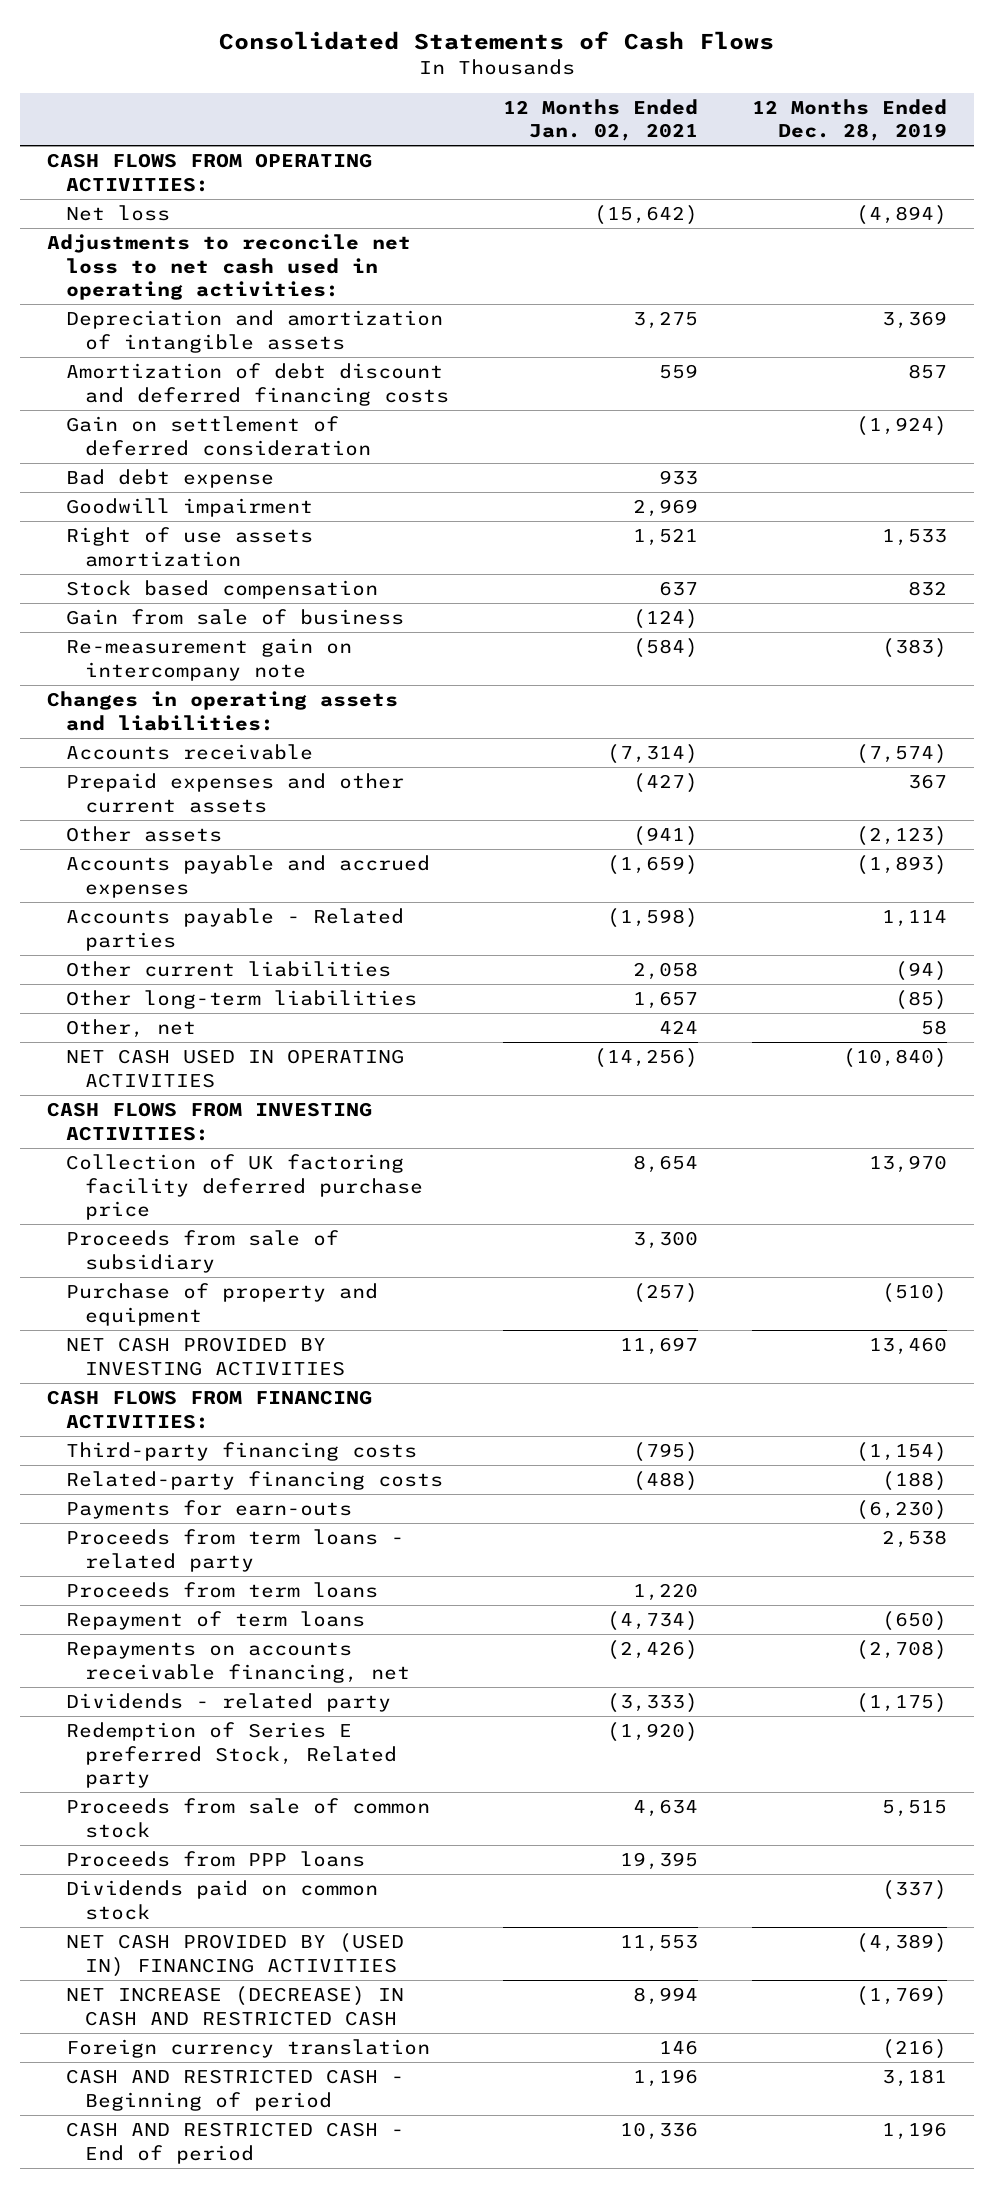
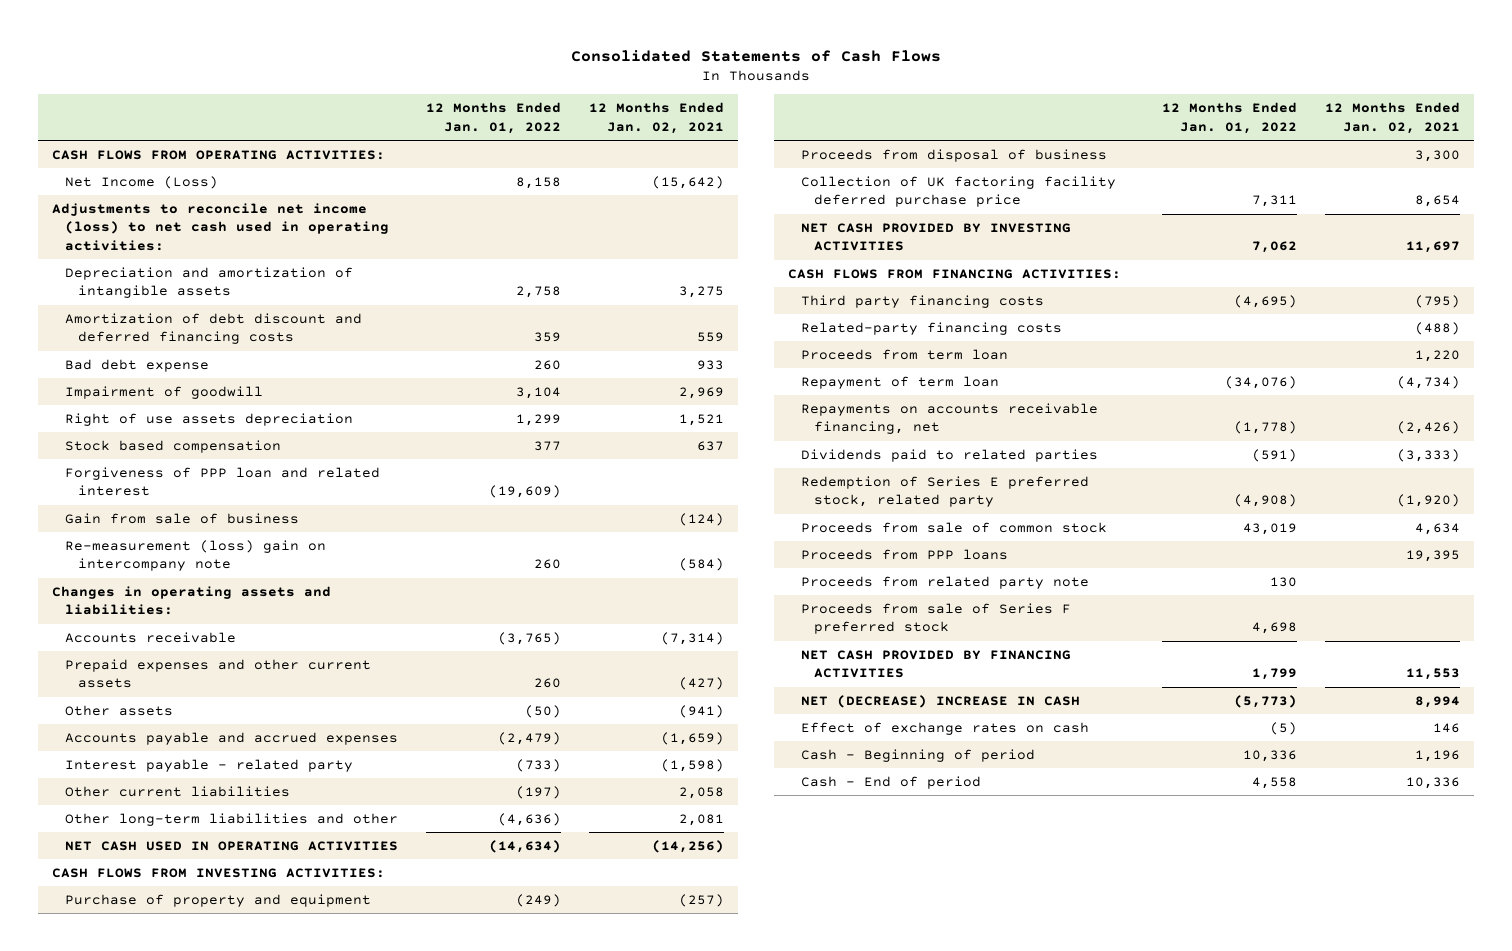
- | 12 Months Ended Jan. 02, 2021 | 12 Months Ended Dec. 28, 2019
+ | 12 Months Ended Jan. 01, 2022 | 12 Months Ended Jan. 02, 2021
- Net loss | (15,642) | (4,894)
- Adjustments to reconcile net loss to net cash used in operating activities:
+ Net Income (Loss) | 8,158 | (15,642)
+ Adjustments to reconcile net income (loss) to net cash used in operating activities:
- Gain on settlement of deferred consideration | | (1,924)
- Goodwill impairment | 2,969 |
- Right of use assets amortization | 1,521 | 1,533
+ Impairment of goodwill | 3,104 | 2,969
+ Right of use assets depreciation | 1,299 | 1,521
+ Forgiveness of PPP loan and related interest | (19,609) |
- Re-measurement gain on intercompany note | (584) | (383)
+ Re-measurement (loss) gain on intercompany note | 260 | (584)
- Accounts payable - Related parties | (1,598) | 1,114
+ Interest payable - related party | (733) | (1,598)
- Other long-term liabilities | 1,657 | (85)
- Other, net | 424 | 58
+ Other long-term liabilities and other | (4,636) | 2,081
- Proceeds from sale of subsidiary | 3,300 |
+ Proceeds from disposal of business | | 3,300
moved down: Collection of UK factoring facility deferred purchase price | 7,311 | 8,654
- Third-party financing costs | (795) | (1,154)
+ Third party financing costs | (4,695) | (795)
- Payments for earn-outs | | (6,230)
- Proceeds from term loans - related party | | 2,538
- Proceeds from term loans | 1,220 |
- Repayment of term loans | (4,734) | (650)
+ Proceeds from term loan | | 1,220
+ Repayment of term loan | (34,076) | (4,734)
- Dividends - related party | (3,333) | (1,175)
- Redemption of Series E preferred Stock, Related party | (1,920) |
+ Dividends paid to related parties | (591) | (3,333)
+ Redemption of Series E preferred stock, related party | (4,908) | (1,920)
- Dividends paid on common stock | | (337)
- NET CASH PROVIDED BY (USED IN) FINANCING ACTIVITIES | 11,553 | (4,389)
- NET INCREASE (DECREASE) IN CASH AND RESTRICTED CASH | 8,994 | (1,769)
- Foreign currency translation | 146 | (216)
- CASH AND RESTRICTED CASH - Beginning of period | 1,196 | 3,181
- CASH AND RESTRICTED CASH - End of period | 10,336 | 1,196
+ Proceeds from related party note | 130 |
+ Proceeds from sale of Series F preferred stock | 4,698 |
+ NET CASH PROVIDED BY FINANCING ACTIVITIES | 1,799 | 11,553
+ NET (DECREASE) INCREASE IN CASH | (5,773) | 8,994
+ Effect of exchange rates on cash | (5) | 146
+ Cash - Beginning of period | 10,336 | 1,196
+ Cash - End of period | 4,558 | 10,336

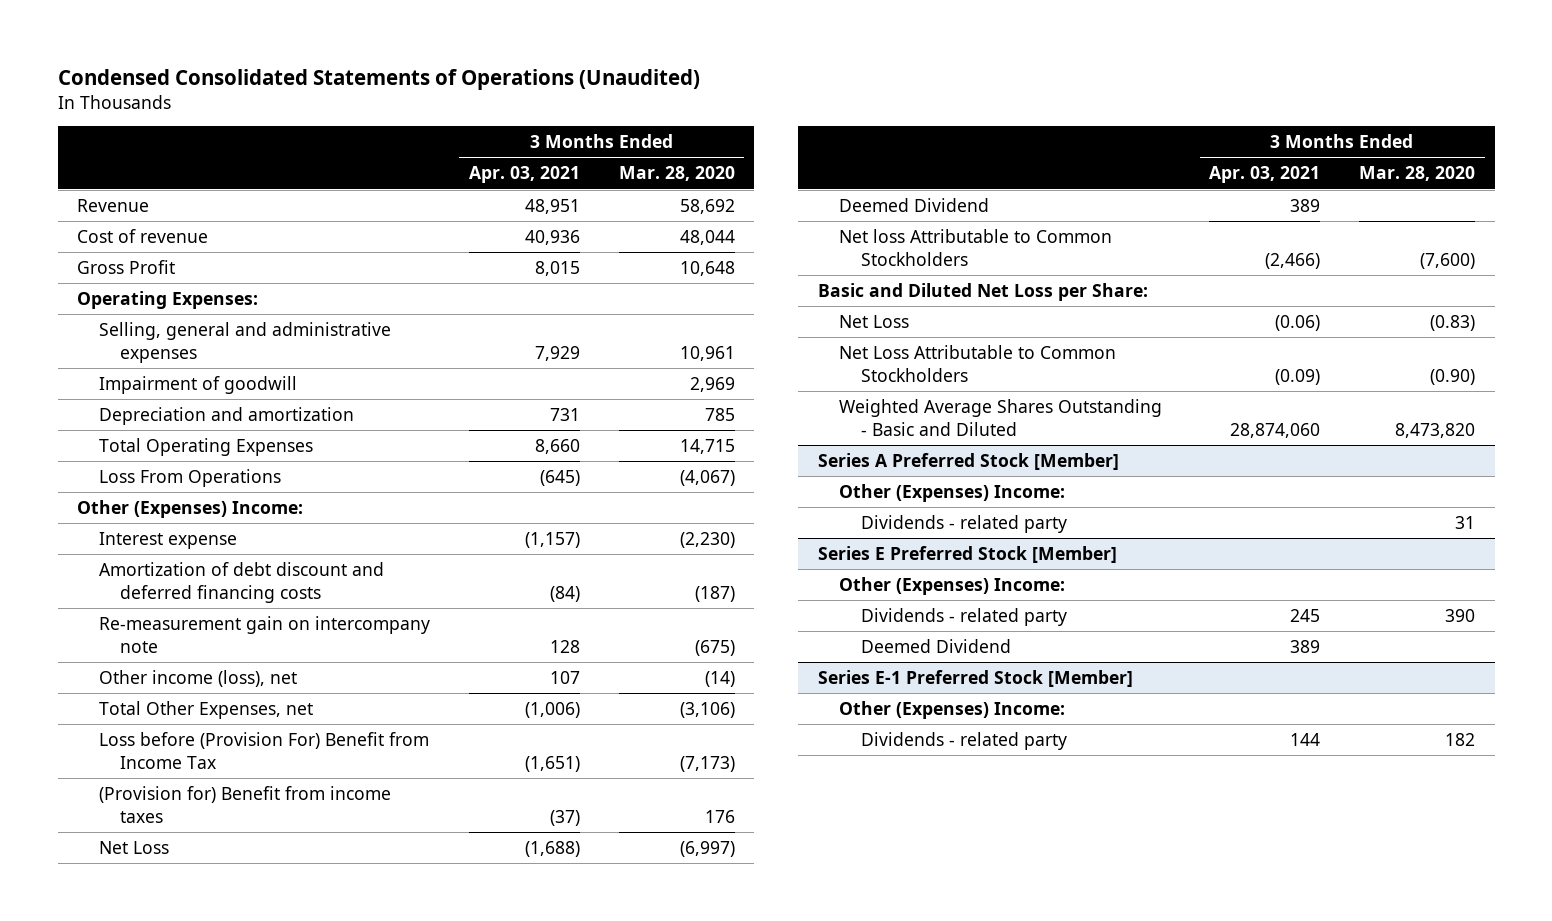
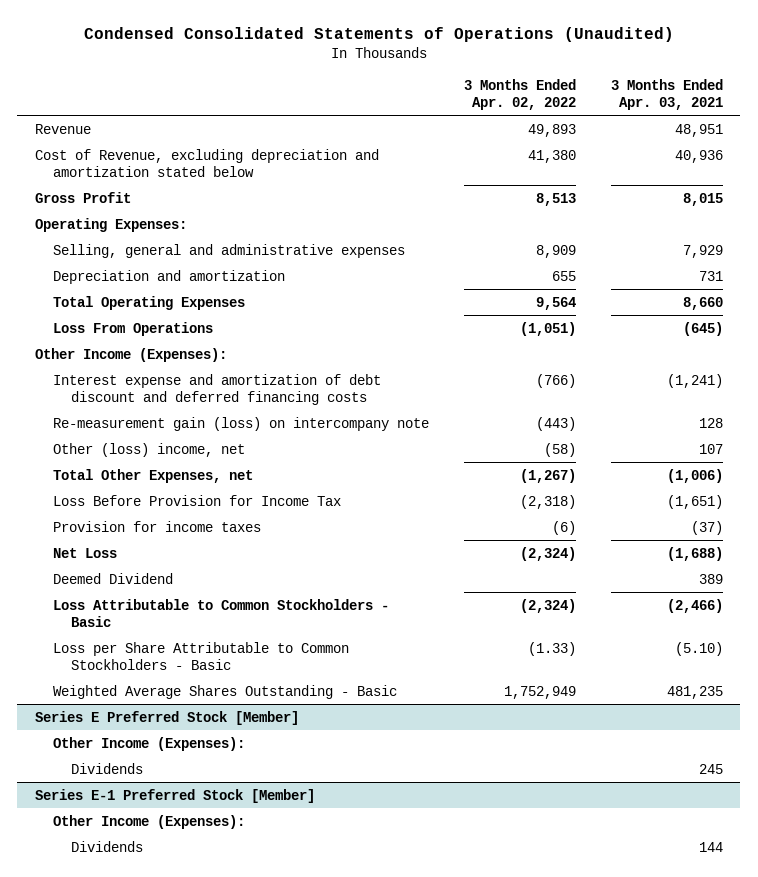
- | 3 Months Ended Apr. 03, 2021 | 3 Months Ended Mar. 28, 2020
+ | 3 Months Ended Apr. 02, 2022 | 3 Months Ended Apr. 03, 2021
- Cost of revenue | 40,936 | 48,044
+ Cost of Revenue, excluding depreciation and amortization stated below | 41,380 | 40,936
- Impairment of goodwill | | 2,969
- Other (Expenses) Income:
- Interest expense | (1,157) | (2,230)
- Amortization of debt discount and deferred financing costs | (84) | (187)
- Re-measurement gain on intercompany note | 128 | (675)
- Other income (loss), net | 107 | (14)
+ Other Income (Expenses):
+ Interest expense and amortization of debt discount and deferred financing costs | (766) | (1,241)
+ Re-measurement gain (loss) on intercompany note | (443) | 128
+ Other (loss) income, net | (58) | 107
- Loss before (Provision For) Benefit from Income Tax | (1,651) | (7,173)
- (Provision for) Benefit from income taxes | (37) | 176
+ Loss Before Provision for Income Tax | (2,318) | (1,651)
+ Provision for income taxes | (6) | (37)
- Net loss Attributable to Common Stockholders | (2,466) | (7,600)
- Basic and Diluted Net Loss per Share:
- Net Loss | (0.06) | (0.83)
- Net Loss Attributable to Common Stockholders | (0.09) | (0.90)
- Weighted Average Shares Outstanding - Basic and Diluted | 28,874,060 | 8,473,820
- Series A Preferred Stock [Member]
- Other (Expenses) Income:
- Dividends - related party | | 31
+ Loss Attributable to Common Stockholders - Basic | (2,324) | (2,466)
+ Loss per Share Attributable to Common Stockholders - Basic | (1.33) | (5.10)
+ Weighted Average Shares Outstanding - Basic | 1,752,949 | 481,235
@ Series E Preferred Stock [Member]
- Other (Expenses) Income:
- Dividends - related party | 245 | 390
- Deemed Dividend | 389 |
+ Other Income (Expenses):
+ Dividends | | 245
@ Series E-1 Preferred Stock [Member]
- Other (Expenses) Income:
- Dividends - related party | 144 | 182
+ Other Income (Expenses):
+ Dividends | | 144

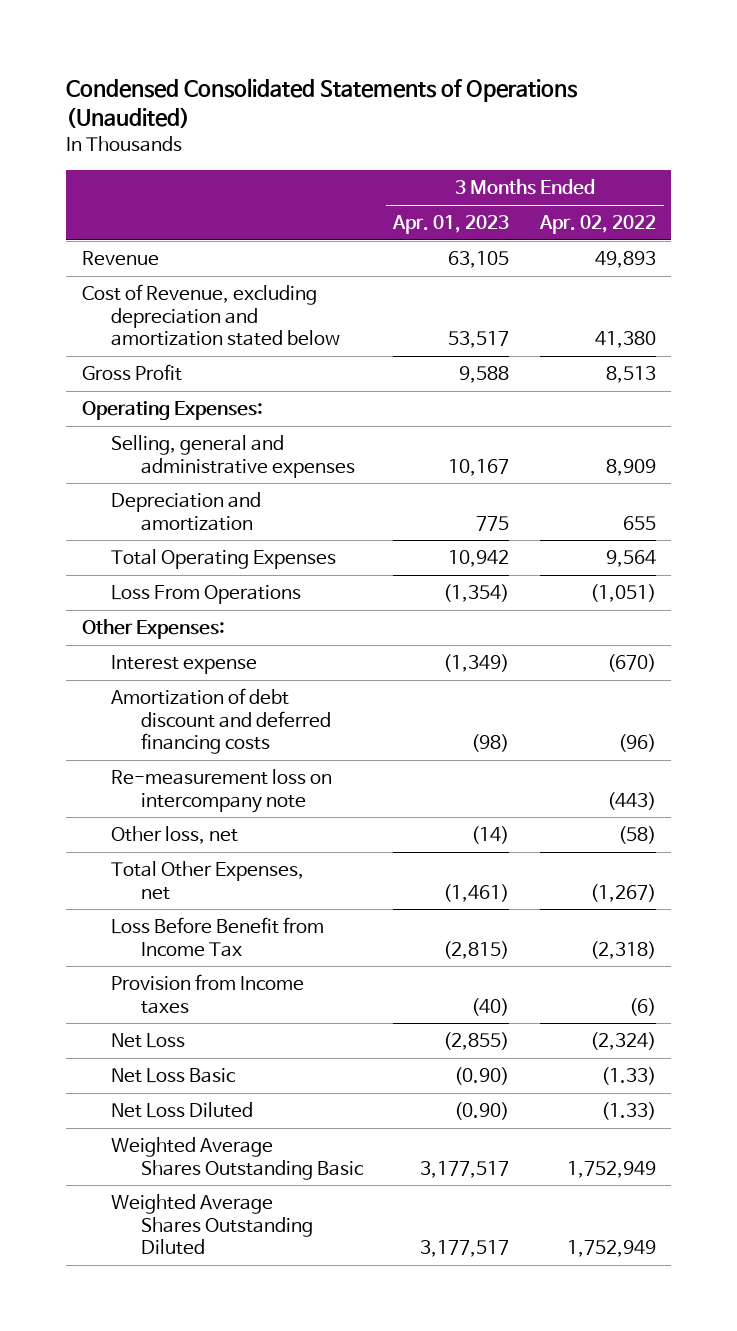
- | 3 Months Ended Apr. 02, 2022 | 3 Months Ended Apr. 03, 2021
+ | 3 Months Ended Apr. 01, 2023 | 3 Months Ended Apr. 02, 2022
- Other Income (Expenses):
- Interest expense and amortization of debt discount and deferred financing costs | (766) | (1,241)
- Re-measurement gain (loss) on intercompany note | (443) | 128
- Other (loss) income, net | (58) | 107
+ Other Expenses:
+ Interest expense | (1,349) | (670)
+ Amortization of debt discount and deferred financing costs | (98) | (96)
+ Re-measurement loss on intercompany note | | (443)
+ Other loss, net | (14) | (58)
- Loss Before Provision for Income Tax | (2,318) | (1,651)
- Provision for income taxes | (6) | (37)
+ Loss Before Benefit from Income Tax | (2,815) | (2,318)
+ Provision from Income taxes | (40) | (6)
- Deemed Dividend | | 389
- Loss Attributable to Common Stockholders - Basic | (2,324) | (2,466)
- Loss per Share Attributable to Common Stockholders - Basic | (1.33) | (5.10)
- Weighted Average Shares Outstanding - Basic | 1,752,949 | 481,235
- Series E Preferred Stock [Member]
- Other Income (Expenses):
- Dividends | | 245
- Series E-1 Preferred Stock [Member]
- Other Income (Expenses):
- Dividends | | 144
+ Net Loss Basic | (0.90) | (1.33)
+ Net Loss Diluted | (0.90) | (1.33)
+ Weighted Average Shares Outstanding Basic | 3,177,517 | 1,752,949
+ Weighted Average Shares Outstanding Diluted | 3,177,517 | 1,752,949

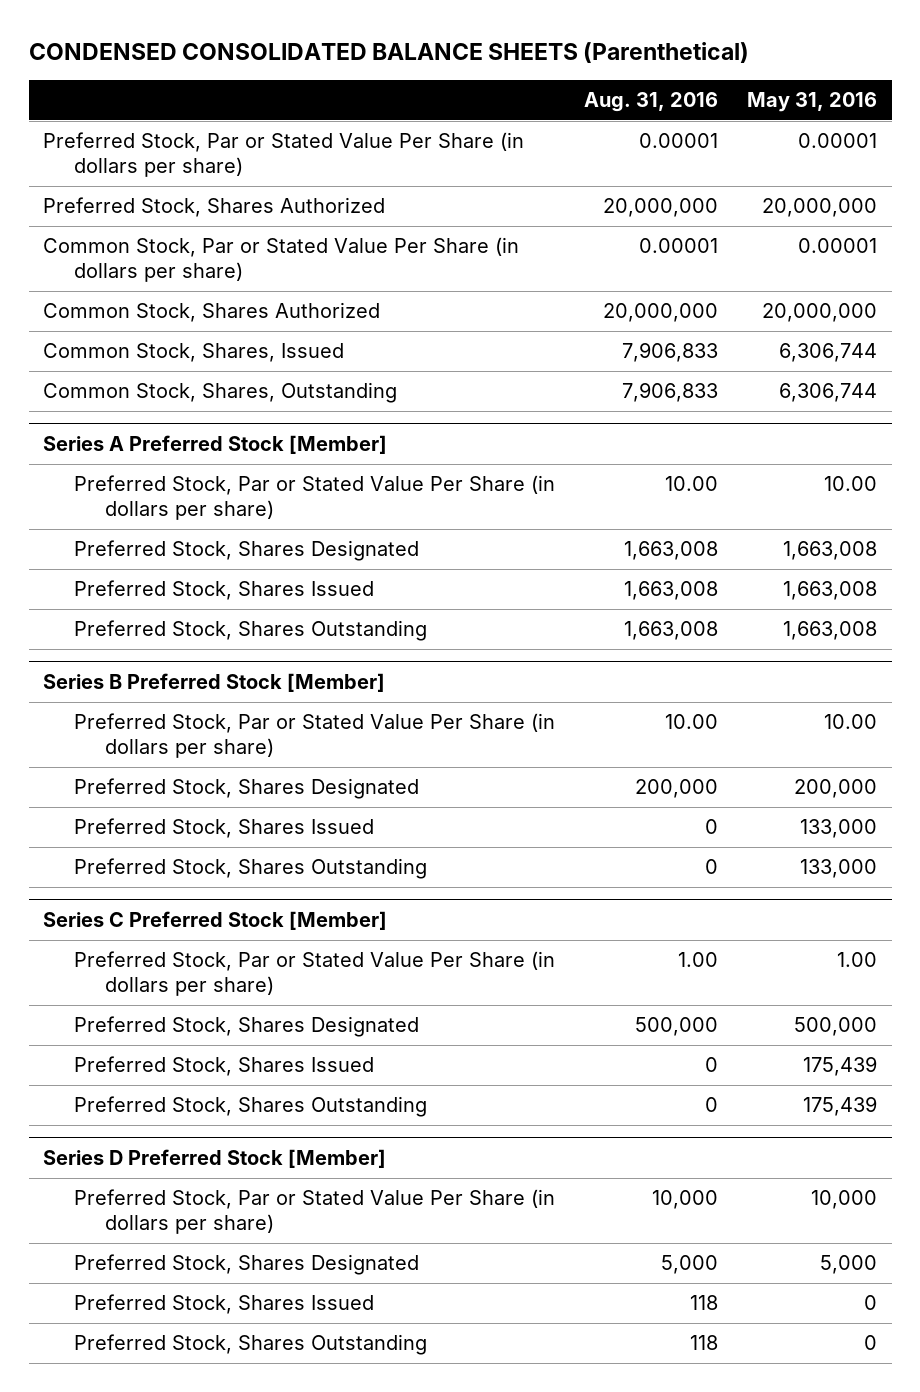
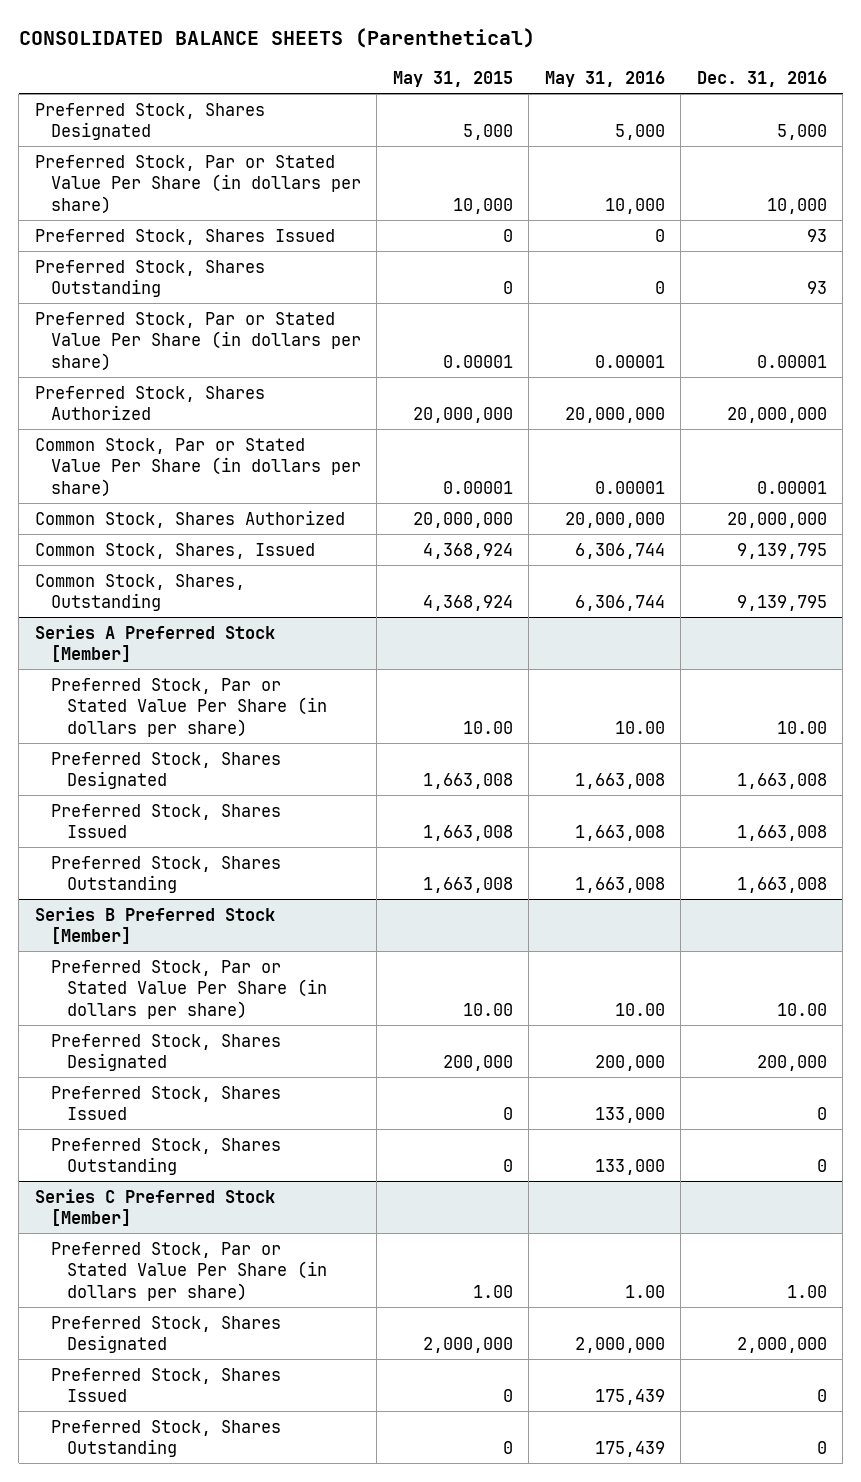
- CONDENSED CONSOLIDATED BALANCE SHEETS (Parenthetical)
+ CONSOLIDATED BALANCE SHEETS (Parenthetical)
- | Aug. 31, 2016 | May 31, 2016
+ | May 31, 2015 | May 31, 2016 | Dec. 31, 2016
+ Preferred Stock, Shares Designated | 5,000 | 5,000 | 5,000
+ Preferred Stock, Par or Stated Value Per Share (in dollars per share) | 10,000 | 10,000 | 10,000
+ Preferred Stock, Shares Issued | 0 | 0 | 93
+ Preferred Stock, Shares Outstanding | 0 | 0 | 93
@ Series C Preferred Stock [Member]
- Preferred Stock, Shares Designated | 500,000 | 500,000
+ Preferred Stock, Shares Designated | 2,000,000 | 2,000,000 | 2,000,000
- Series D Preferred Stock [Member]
- Preferred Stock, Par or Stated Value Per Share (in dollars per share) | 10,000 | 10,000
- Preferred Stock, Shares Designated | 5,000 | 5,000
- Preferred Stock, Shares Issued | 118 | 0
- Preferred Stock, Shares Outstanding | 118 | 0

